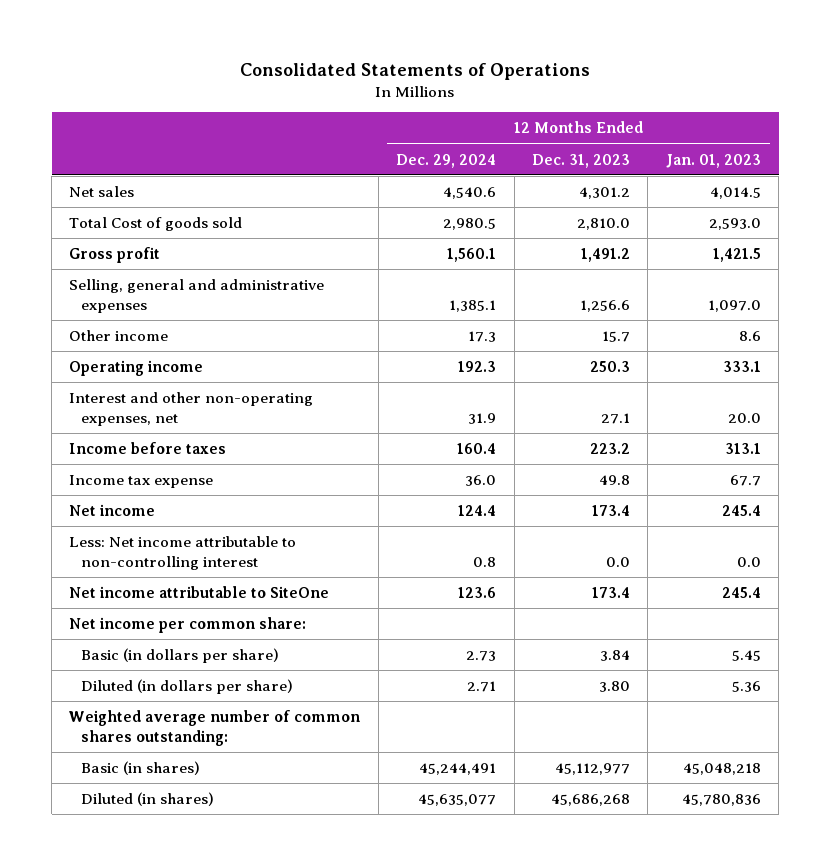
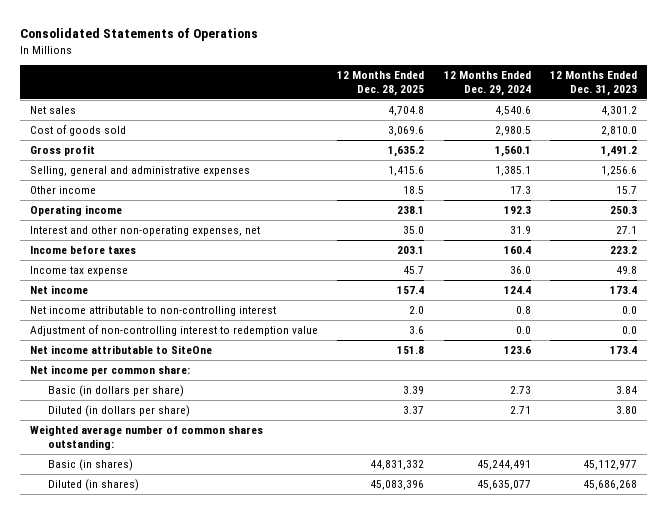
- | 12 Months Ended Dec. 29, 2024 | 12 Months Ended Dec. 31, 2023 | 12 Months Ended Jan. 01, 2023
+ | 12 Months Ended Dec. 28, 2025 | 12 Months Ended Dec. 29, 2024 | 12 Months Ended Dec. 31, 2023
- Total Cost of goods sold | 2,980.5 | 2,810.0 | 2,593.0
+ Cost of goods sold | 3,069.6 | 2,980.5 | 2,810.0
- Less: Net income attributable to non-controlling interest | 0.8 | 0.0 | 0.0
+ Net income attributable to non-controlling interest | 2.0 | 0.8 | 0.0
+ Adjustment of non-controlling interest to redemption value | 3.6 | 0.0 | 0.0

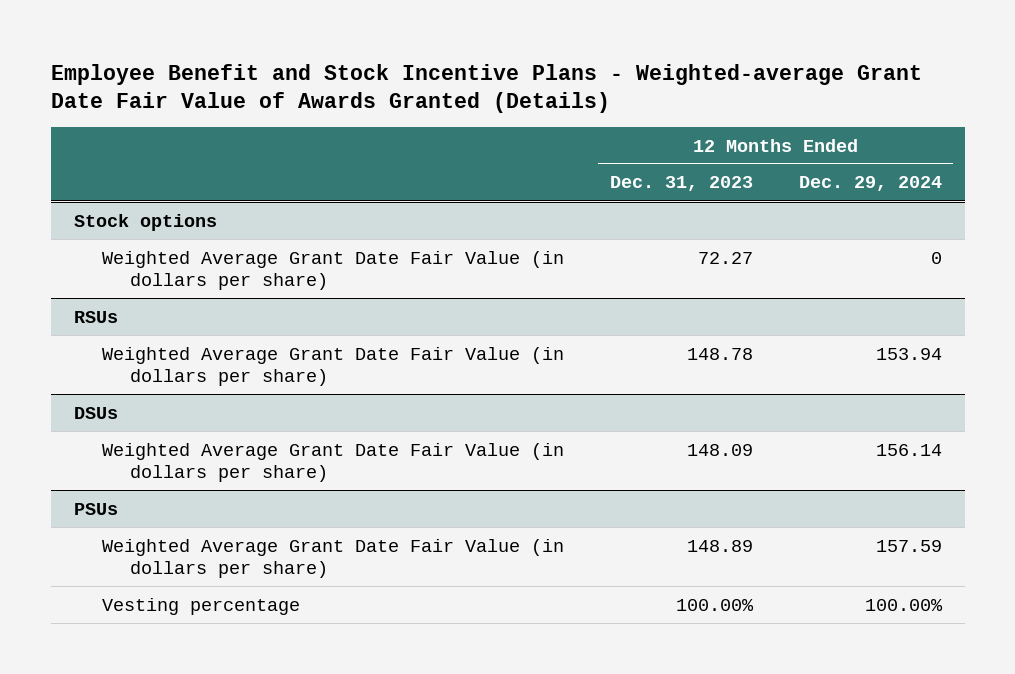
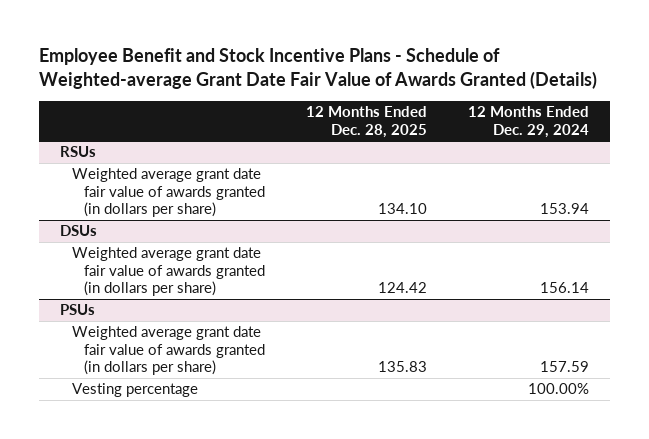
- Employee Benefit and Stock Incentive Plans - Weighted-average Grant Date Fair Value of Awards Granted (Details)
+ Employee Benefit and Stock Incentive Plans - Schedule of Weighted-average Grant Date Fair Value of Awards Granted (Details)
- | 12 Months Ended Dec. 31, 2023 | 12 Months Ended Dec. 29, 2024
+ | 12 Months Ended Dec. 28, 2025 | 12 Months Ended Dec. 29, 2024
- Stock options
- Weighted Average Grant Date Fair Value (in dollars per share) | 72.27 | 0
@ RSUs
- Weighted Average Grant Date Fair Value (in dollars per share) | 148.78 | 153.94
+ Weighted average grant date fair value of awards granted (in dollars per share) | 134.10 | 153.94
@ DSUs
- Weighted Average Grant Date Fair Value (in dollars per share) | 148.09 | 156.14
+ Weighted average grant date fair value of awards granted (in dollars per share) | 124.42 | 156.14
@ PSUs
- Weighted Average Grant Date Fair Value (in dollars per share) | 148.89 | 157.59
+ Weighted average grant date fair value of awards granted (in dollars per share) | 135.83 | 157.59

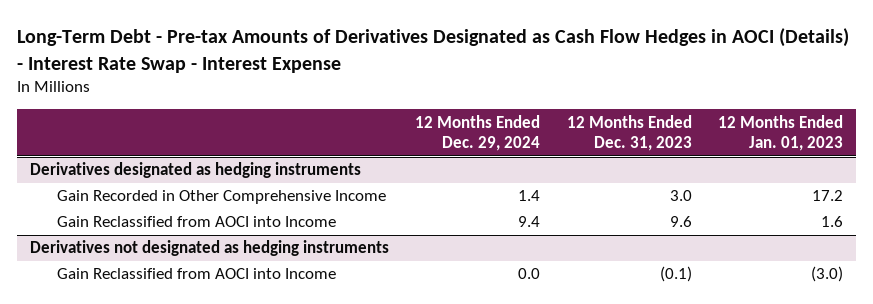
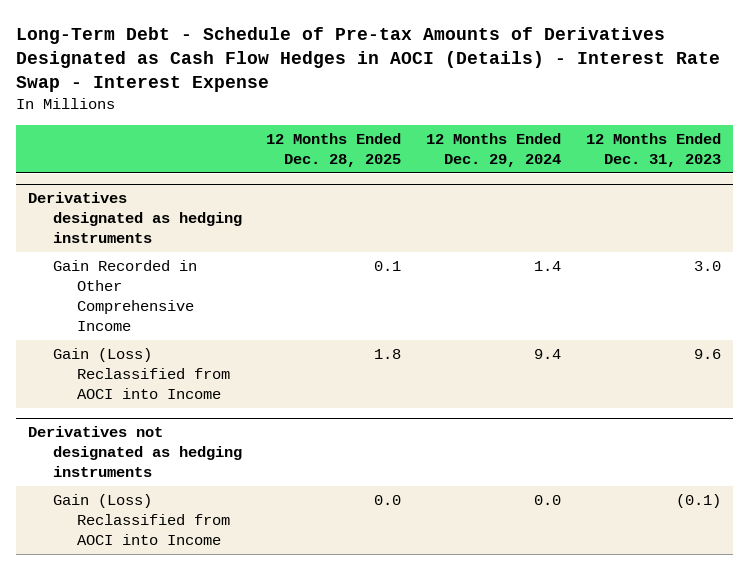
- Long-Term Debt - Pre-tax Amounts of Derivatives Designated as Cash Flow Hedges in AOCI (Details) - Interest Rate Swap - Interest Expense
+ Long-Term Debt - Schedule of Pre-tax Amounts of Derivatives Designated as Cash Flow Hedges in AOCI (Details) - Interest Rate Swap - Interest Expense
- | 12 Months Ended Dec. 29, 2024 | 12 Months Ended Dec. 31, 2023 | 12 Months Ended Jan. 01, 2023
+ | 12 Months Ended Dec. 28, 2025 | 12 Months Ended Dec. 29, 2024 | 12 Months Ended Dec. 31, 2023
@ Derivatives designated as hedging instruments
- Gain Reclassified from AOCI into Income | 9.4 | 9.6 | 1.6
+ Gain (Loss) Reclassified from AOCI into Income | 1.8 | 9.4 | 9.6
@ Derivatives not designated as hedging instruments
- Gain Reclassified from AOCI into Income | 0.0 | (0.1) | (3.0)
+ Gain (Loss) Reclassified from AOCI into Income | 0.0 | 0.0 | (0.1)

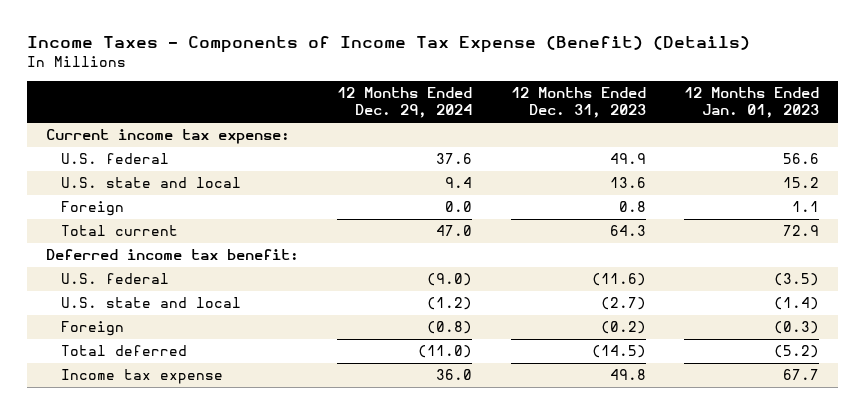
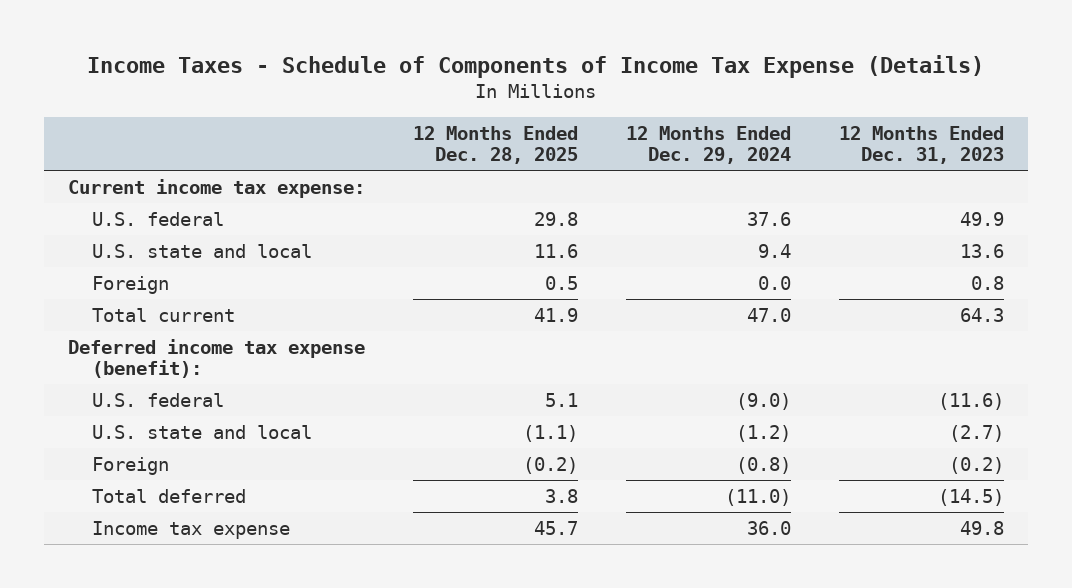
- Income Taxes - Components of Income Tax Expense (Benefit) (Details)
+ Income Taxes - Schedule of Components of Income Tax Expense (Details)
- | 12 Months Ended Dec. 29, 2024 | 12 Months Ended Dec. 31, 2023 | 12 Months Ended Jan. 01, 2023
+ | 12 Months Ended Dec. 28, 2025 | 12 Months Ended Dec. 29, 2024 | 12 Months Ended Dec. 31, 2023
- Deferred income tax benefit:
+ Deferred income tax expense (benefit):

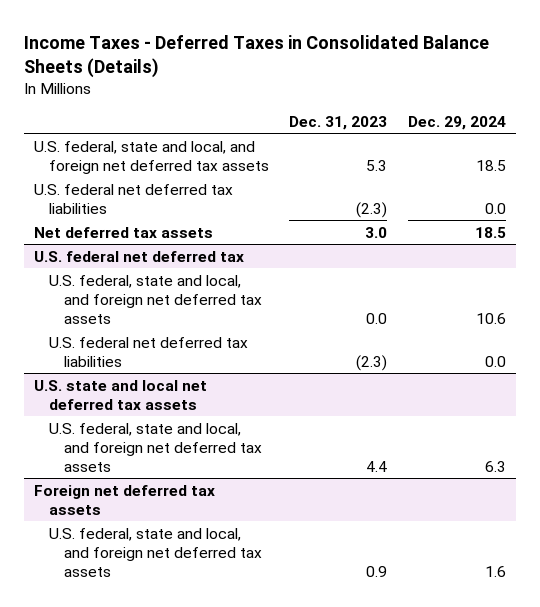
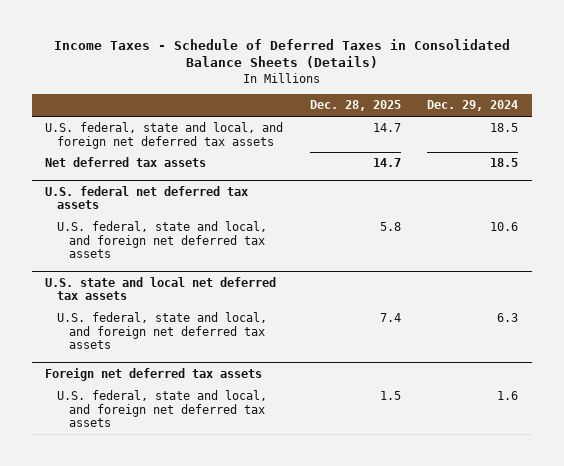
- Income Taxes - Deferred Taxes in Consolidated Balance Sheets (Details)
+ Income Taxes - Schedule of Deferred Taxes in Consolidated Balance Sheets (Details)
- | Dec. 31, 2023 | Dec. 29, 2024
+ | Dec. 28, 2025 | Dec. 29, 2024
- U.S. federal net deferred tax liabilities | (2.3) | 0.0
- U.S. federal net deferred tax
+ U.S. federal net deferred tax assets
- U.S. federal net deferred tax liabilities | (2.3) | 0.0

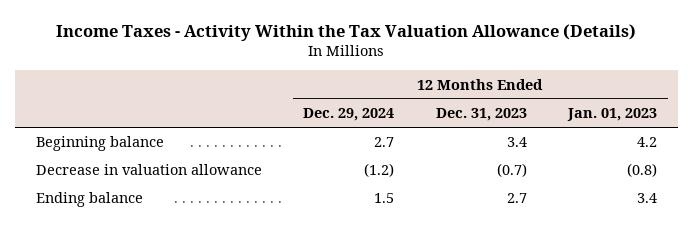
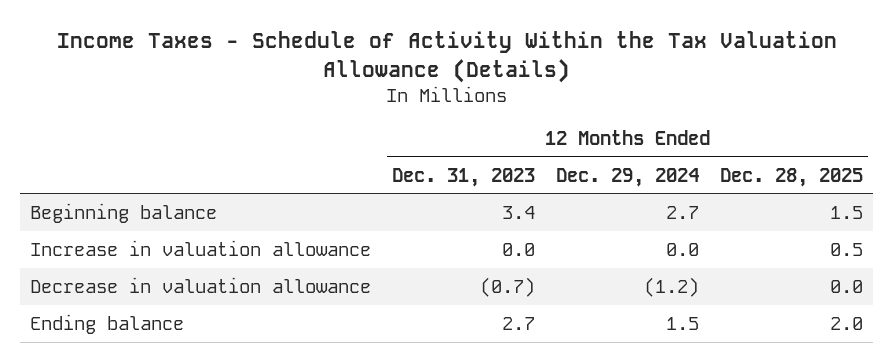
- Income Taxes - Activity Within the Tax Valuation Allowance (Details)
+ Income Taxes - Schedule of Activity Within the Tax Valuation Allowance (Details)
- | 12 Months Ended Dec. 29, 2024 | 12 Months Ended Dec. 31, 2023 | 12 Months Ended Jan. 01, 2023
+ | 12 Months Ended Dec. 31, 2023 | 12 Months Ended Dec. 29, 2024 | 12 Months Ended Dec. 28, 2025
+ Increase in valuation allowance | 0.0 | 0.0 | 0.5

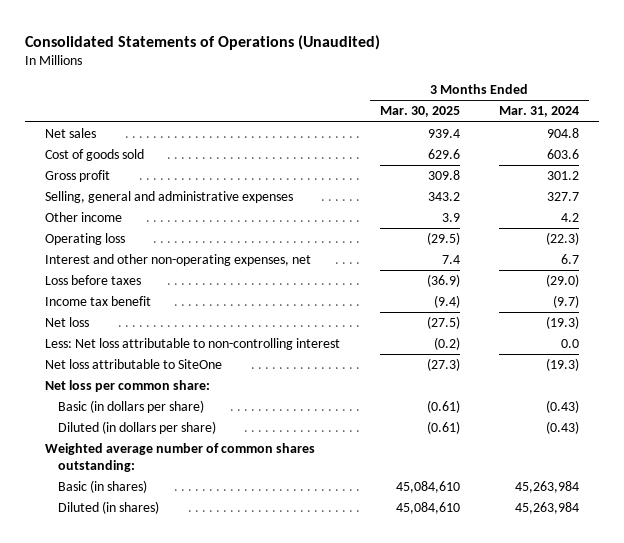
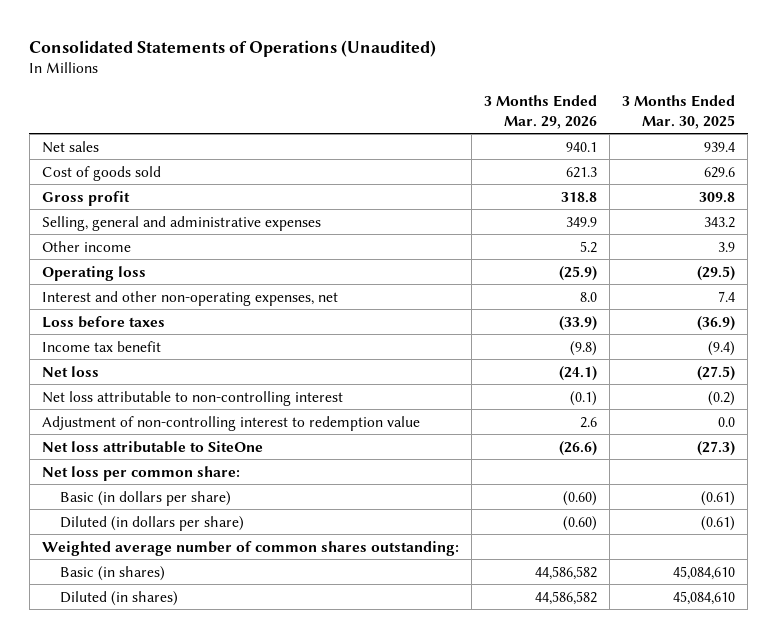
- | 3 Months Ended Mar. 30, 2025 | 3 Months Ended Mar. 31, 2024
+ | 3 Months Ended Mar. 29, 2026 | 3 Months Ended Mar. 30, 2025
- Less: Net loss attributable to non-controlling interest | (0.2) | 0.0
+ Net loss attributable to non-controlling interest | (0.1) | (0.2)
+ Adjustment of non-controlling interest to redemption value | 2.6 | 0.0

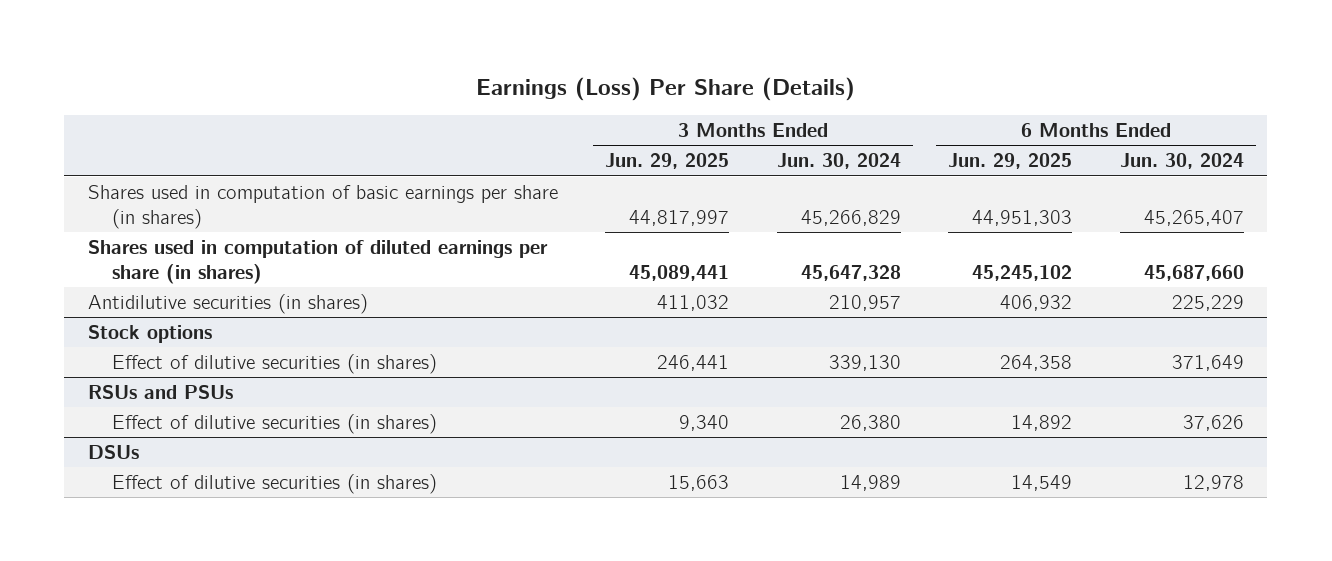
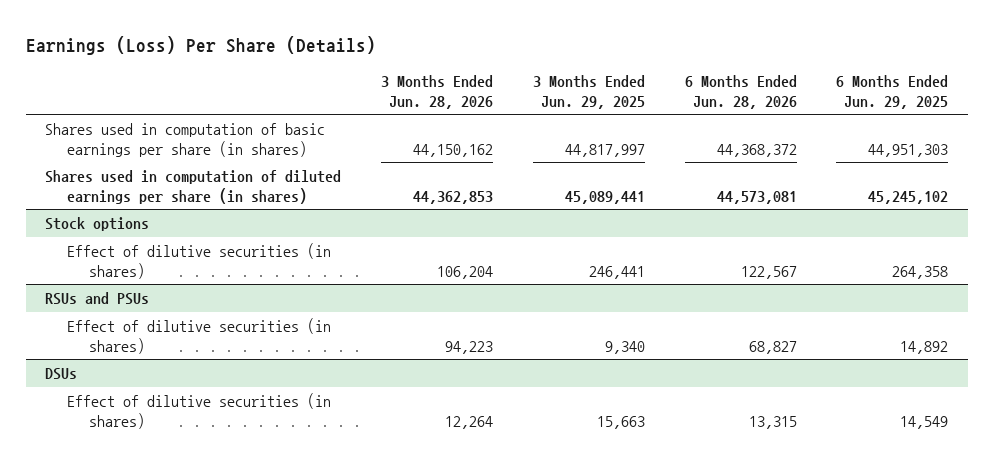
- | 3 Months Ended Jun. 29, 2025 | 3 Months Ended Jun. 30, 2024 | 6 Months Ended Jun. 29, 2025 | 6 Months Ended Jun. 30, 2024
+ | 3 Months Ended Jun. 28, 2026 | 3 Months Ended Jun. 29, 2025 | 6 Months Ended Jun. 28, 2026 | 6 Months Ended Jun. 29, 2025
- Antidilutive securities (in shares) | 411,032 | 210,957 | 406,932 | 225,229

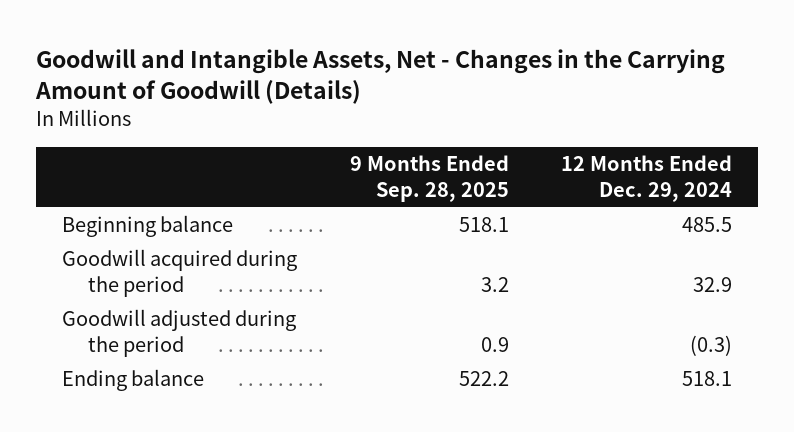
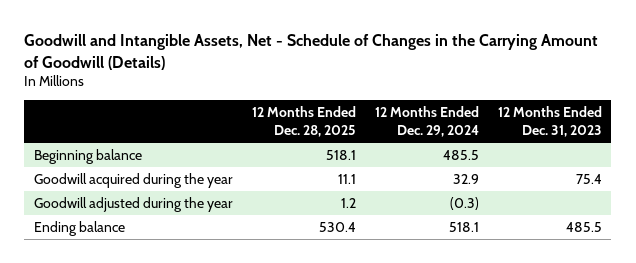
- Goodwill and Intangible Assets, Net - Changes in the Carrying Amount of Goodwill (Details)
+ Goodwill and Intangible Assets, Net - Schedule of Changes in the Carrying Amount of Goodwill (Details)
- | 9 Months Ended Sep. 28, 2025 | 12 Months Ended Dec. 29, 2024
+ | 12 Months Ended Dec. 28, 2025 | 12 Months Ended Dec. 29, 2024 | 12 Months Ended Dec. 31, 2023
- Goodwill acquired during the period | 3.2 | 32.9
- Goodwill adjusted during the period | 0.9 | (0.3)
+ Goodwill acquired during the year | 11.1 | 32.9 | 75.4
+ Goodwill adjusted during the year | 1.2 | (0.3) |

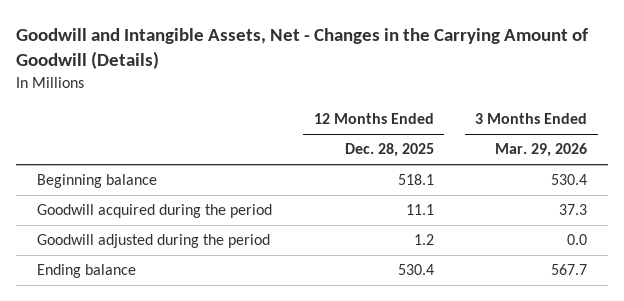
- Goodwill and Intangible Assets, Net - Schedule of Changes in the Carrying Amount of Goodwill (Details)
+ Goodwill and Intangible Assets, Net - Changes in the Carrying Amount of Goodwill (Details)
- | 12 Months Ended Dec. 28, 2025 | 12 Months Ended Dec. 29, 2024 | 12 Months Ended Dec. 31, 2023
+ | 12 Months Ended Dec. 28, 2025 | 3 Months Ended Mar. 29, 2026
- Goodwill acquired during the year | 11.1 | 32.9 | 75.4
- Goodwill adjusted during the year | 1.2 | (0.3) |
+ Goodwill acquired during the period | 11.1 | 37.3
+ Goodwill adjusted during the period | 1.2 | 0.0

